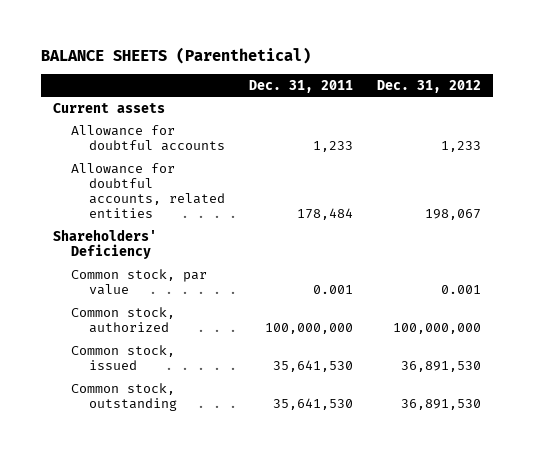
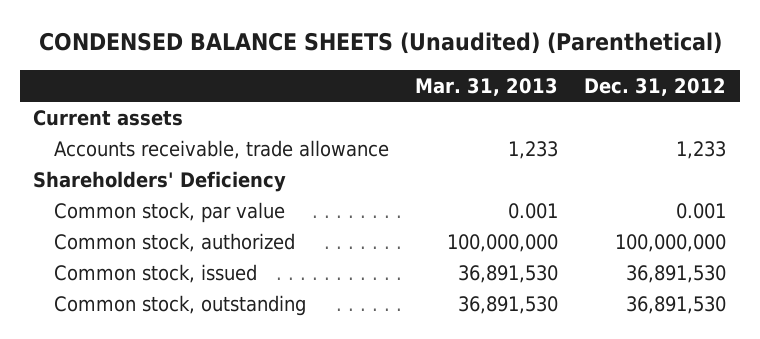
- BALANCE SHEETS (Parenthetical)
+ CONDENSED BALANCE SHEETS (Unaudited) (Parenthetical)
- | Dec. 31, 2011 | Dec. 31, 2012
+ | Mar. 31, 2013 | Dec. 31, 2012
- Allowance for doubtful accounts | 1,233 | 1,233
- Allowance for doubtful accounts, related entities | 178,484 | 198,067
+ Accounts receivable, trade allowance | 1,233 | 1,233

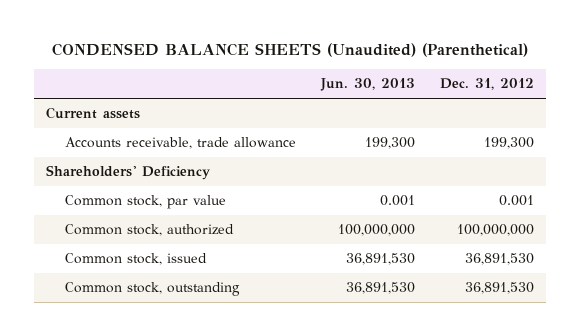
- | Mar. 31, 2013 | Dec. 31, 2012
+ | Jun. 30, 2013 | Dec. 31, 2012
- Accounts receivable, trade allowance | 1,233 | 1,233
+ Accounts receivable, trade allowance | 199,300 | 199,300

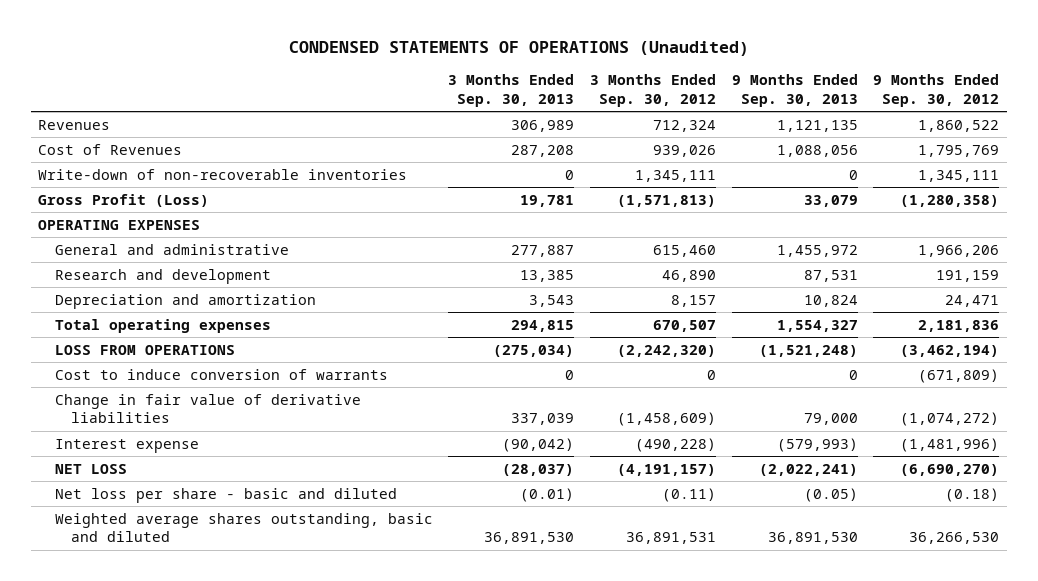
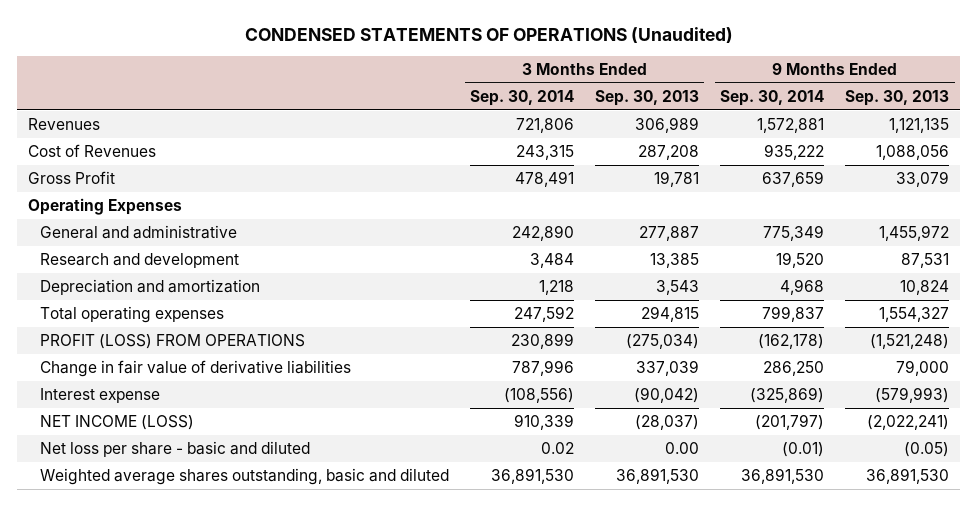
- | 3 Months Ended Sep. 30, 2013 | 3 Months Ended Sep. 30, 2012 | 9 Months Ended Sep. 30, 2013 | 9 Months Ended Sep. 30, 2012
+ | 3 Months Ended Sep. 30, 2014 | 3 Months Ended Sep. 30, 2013 | 9 Months Ended Sep. 30, 2014 | 9 Months Ended Sep. 30, 2013
- Write-down of non-recoverable inventories | 0 | 1,345,111 | 0 | 1,345,111
- Gross Profit (Loss) | 19,781 | (1,571,813) | 33,079 | (1,280,358)
- OPERATING EXPENSES
+ Gross Profit | 478,491 | 19,781 | 637,659 | 33,079
+ Operating Expenses
- LOSS FROM OPERATIONS | (275,034) | (2,242,320) | (1,521,248) | (3,462,194)
- Cost to induce conversion of warrants | 0 | 0 | 0 | (671,809)
+ PROFIT (LOSS) FROM OPERATIONS | 230,899 | (275,034) | (162,178) | (1,521,248)
- NET LOSS | (28,037) | (4,191,157) | (2,022,241) | (6,690,270)
- Net loss per share - basic and diluted | (0.01) | (0.11) | (0.05) | (0.18)
+ NET INCOME (LOSS) | 910,339 | (28,037) | (201,797) | (2,022,241)
+ Net loss per share - basic and diluted | 0.02 | 0.00 | (0.01) | (0.05)

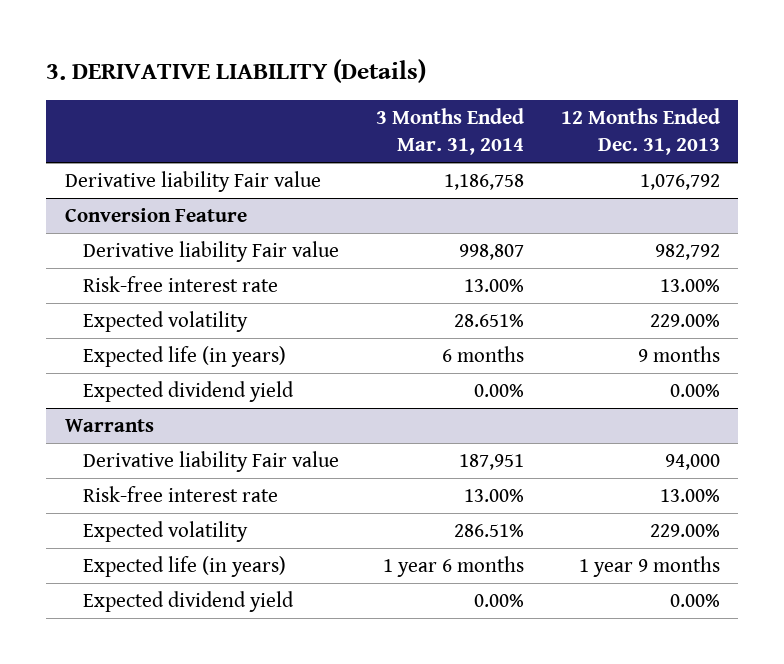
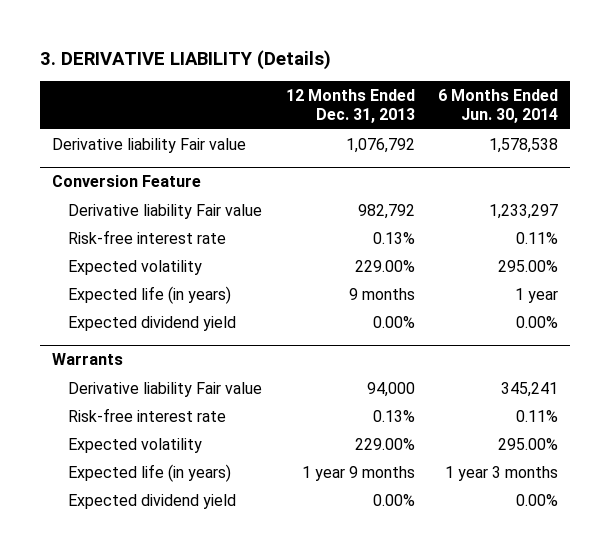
- | 3 Months Ended Mar. 31, 2014 | 12 Months Ended Dec. 31, 2013
+ | 12 Months Ended Dec. 31, 2013 | 6 Months Ended Jun. 30, 2014
@ Conversion Feature
- Risk-free interest rate | 13.00% | 13.00%
+ Risk-free interest rate | 0.13% | 0.11%
@ Warrants
- Risk-free interest rate | 13.00% | 13.00%
+ Risk-free interest rate | 0.13% | 0.11%

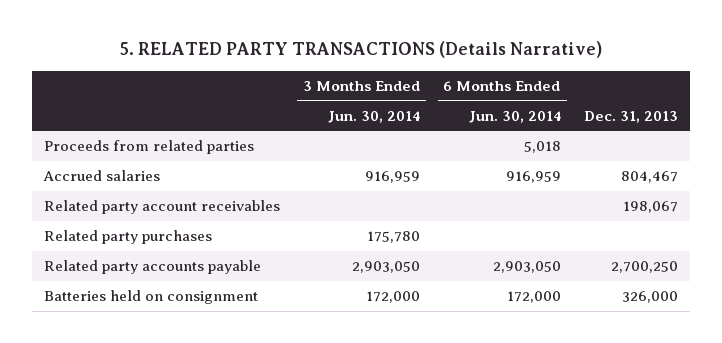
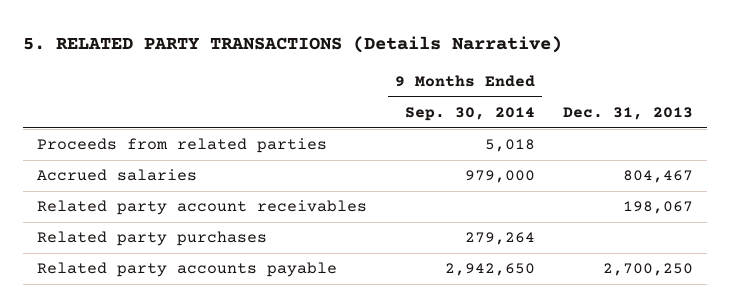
- | 3 Months Ended Jun. 30, 2014 | 6 Months Ended Jun. 30, 2014 | Dec. 31, 2013
+ | 9 Months Ended Sep. 30, 2014 | Dec. 31, 2013
- Batteries held on consignment | 172,000 | 172,000 | 326,000

